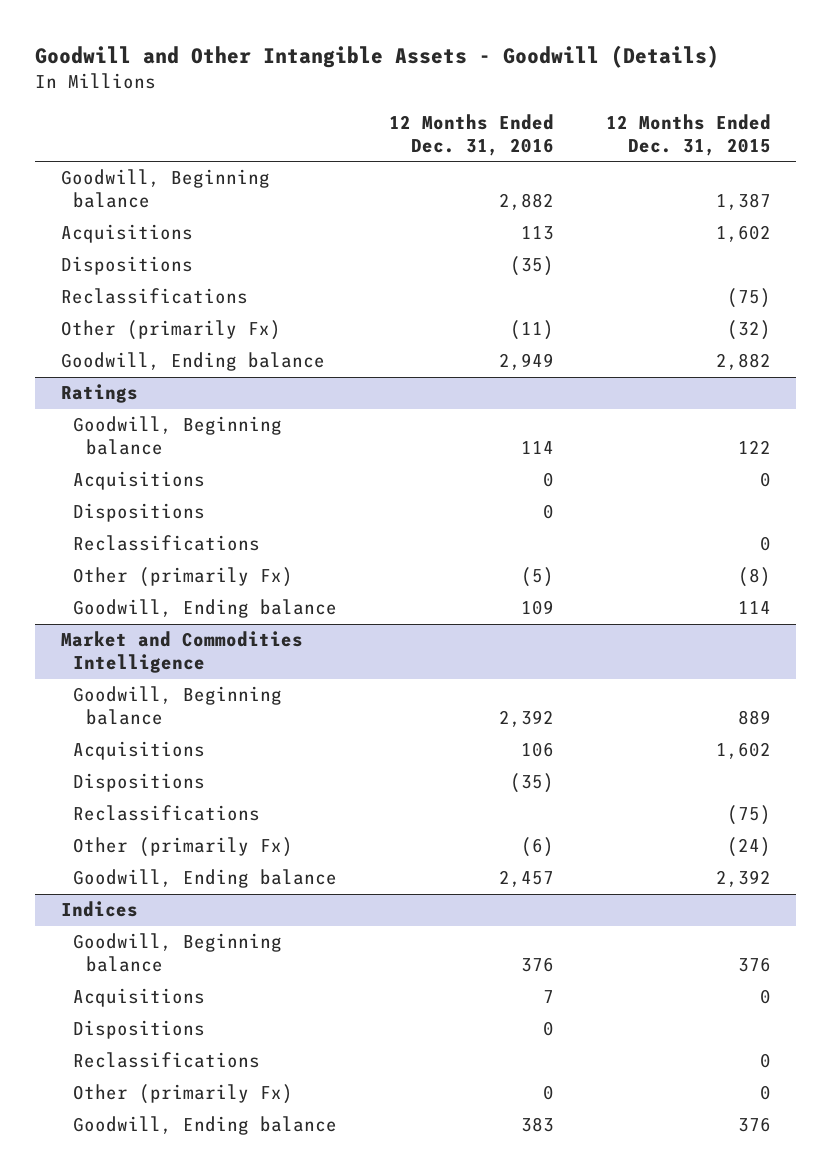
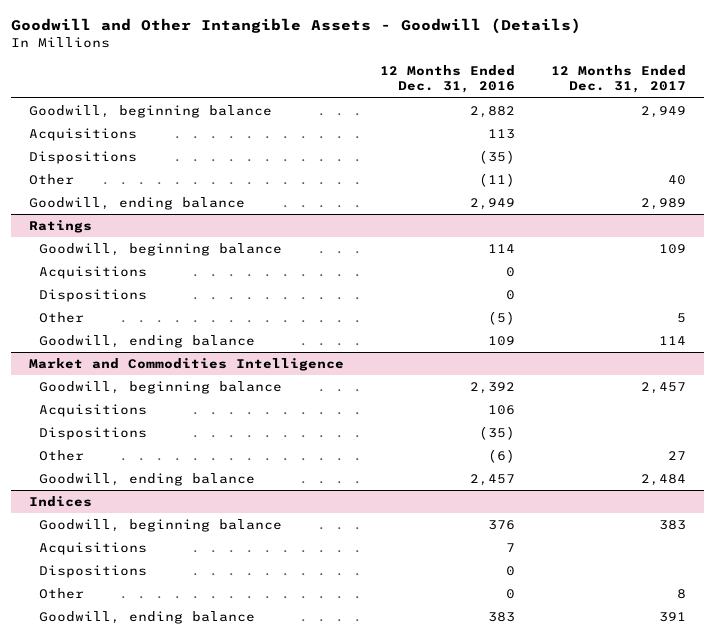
- | 12 Months Ended Dec. 31, 2016 | 12 Months Ended Dec. 31, 2015
+ | 12 Months Ended Dec. 31, 2016 | 12 Months Ended Dec. 31, 2017
- Goodwill, Beginning balance | 2,882 | 1,387
+ Goodwill, beginning balance | 2,882 | 2,949
- Reclassifications | | (75)
- Other (primarily Fx) | (11) | (32)
- Goodwill, Ending balance | 2,949 | 2,882
+ Other | (11) | 40
+ Goodwill, ending balance | 2,949 | 2,989
@ Ratings
- Goodwill, Beginning balance | 114 | 122
+ Goodwill, beginning balance | 114 | 109
- Reclassifications | | 0
- Other (primarily Fx) | (5) | (8)
- Goodwill, Ending balance | 109 | 114
+ Other | (5) | 5
+ Goodwill, ending balance | 109 | 114
@ Market and Commodities Intelligence
- Goodwill, Beginning balance | 2,392 | 889
+ Goodwill, beginning balance | 2,392 | 2,457
- Reclassifications | | (75)
- Other (primarily Fx) | (6) | (24)
- Goodwill, Ending balance | 2,457 | 2,392
+ Other | (6) | 27
+ Goodwill, ending balance | 2,457 | 2,484
@ Indices
- Goodwill, Beginning balance | 376 | 376
+ Goodwill, beginning balance | 376 | 383
- Reclassifications | | 0
- Other (primarily Fx) | 0 | 0
- Goodwill, Ending balance | 383 | 376
+ Other | 0 | 8
+ Goodwill, ending balance | 383 | 391

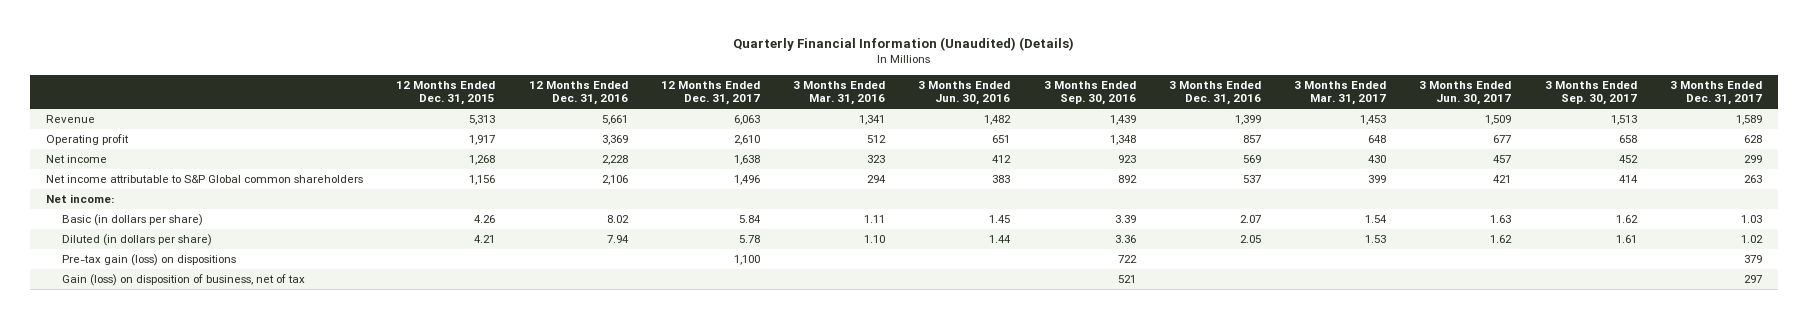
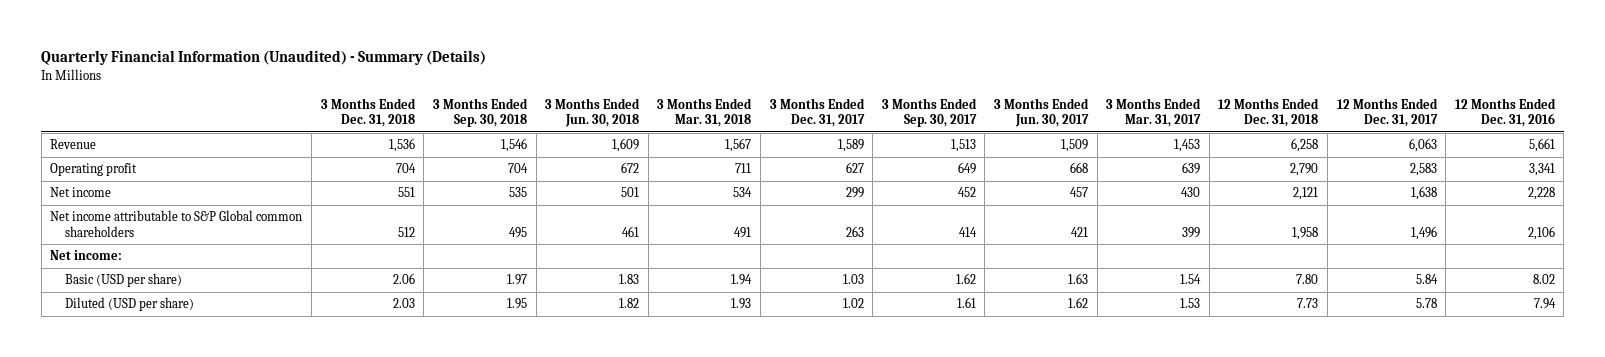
- Quarterly Financial Information (Unaudited) (Details)
+ Quarterly Financial Information (Unaudited) - Summary (Details)
- | 12 Months Ended Dec. 31, 2015 | 12 Months Ended Dec. 31, 2016 | 12 Months Ended Dec. 31, 2017 | 3 Months Ended Mar. 31, 2016 | 3 Months Ended Jun. 30, 2016 | 3 Months Ended Sep. 30, 2016 | 3 Months Ended Dec. 31, 2016 | 3 Months Ended Mar. 31, 2017 | 3 Months Ended Jun. 30, 2017 | 3 Months Ended Sep. 30, 2017 | 3 Months Ended Dec. 31, 2017
+ | 3 Months Ended Dec. 31, 2018 | 3 Months Ended Sep. 30, 2018 | 3 Months Ended Jun. 30, 2018 | 3 Months Ended Mar. 31, 2018 | 3 Months Ended Dec. 31, 2017 | 3 Months Ended Sep. 30, 2017 | 3 Months Ended Jun. 30, 2017 | 3 Months Ended Mar. 31, 2017 | 12 Months Ended Dec. 31, 2018 | 12 Months Ended Dec. 31, 2017 | 12 Months Ended Dec. 31, 2016
- Operating profit | 1,917 | 3,369 | 2,610 | 512 | 651 | 1,348 | 857 | 648 | 677 | 658 | 628
+ Operating profit | 704 | 704 | 672 | 711 | 627 | 649 | 668 | 639 | 2,790 | 2,583 | 3,341
- Basic (in dollars per share) | 4.26 | 8.02 | 5.84 | 1.11 | 1.45 | 3.39 | 2.07 | 1.54 | 1.63 | 1.62 | 1.03
- Diluted (in dollars per share) | 4.21 | 7.94 | 5.78 | 1.10 | 1.44 | 3.36 | 2.05 | 1.53 | 1.62 | 1.61 | 1.02
- Pre-tax gain (loss) on dispositions | | | 1,100 | | | 722 | | | | | 379
- Gain (loss) on disposition of business, net of tax | | | | | | 521 | | | | | 297
+ Basic (USD per share) | 2.06 | 1.97 | 1.83 | 1.94 | 1.03 | 1.62 | 1.63 | 1.54 | 7.80 | 5.84 | 8.02
+ Diluted (USD per share) | 2.03 | 1.95 | 1.82 | 1.93 | 1.02 | 1.61 | 1.62 | 1.53 | 7.73 | 5.78 | 7.94

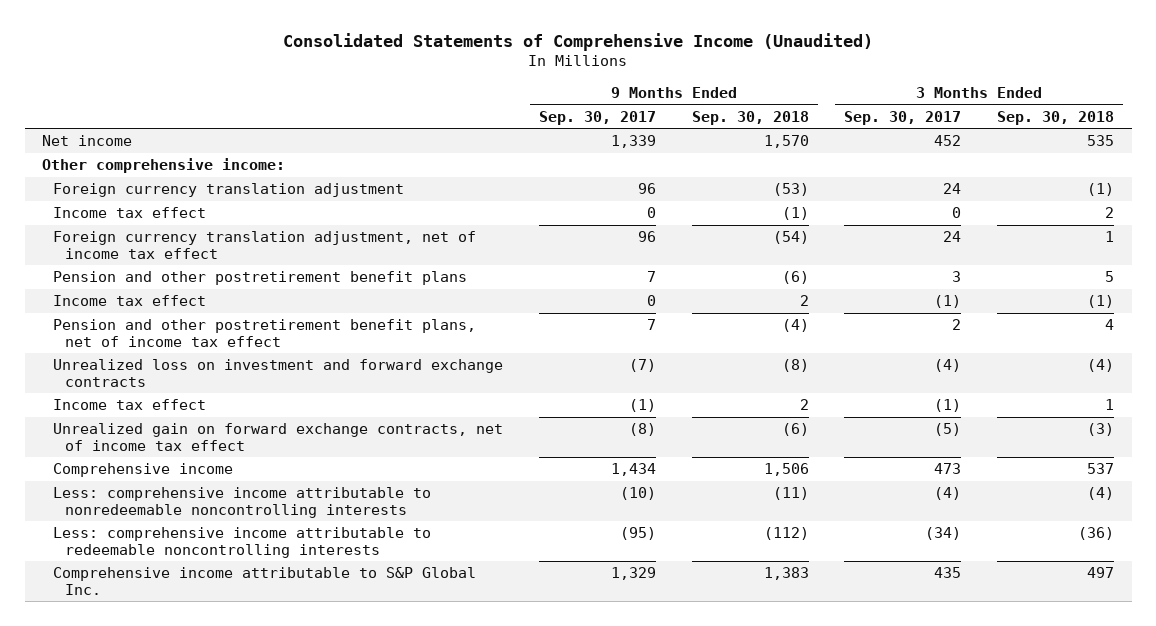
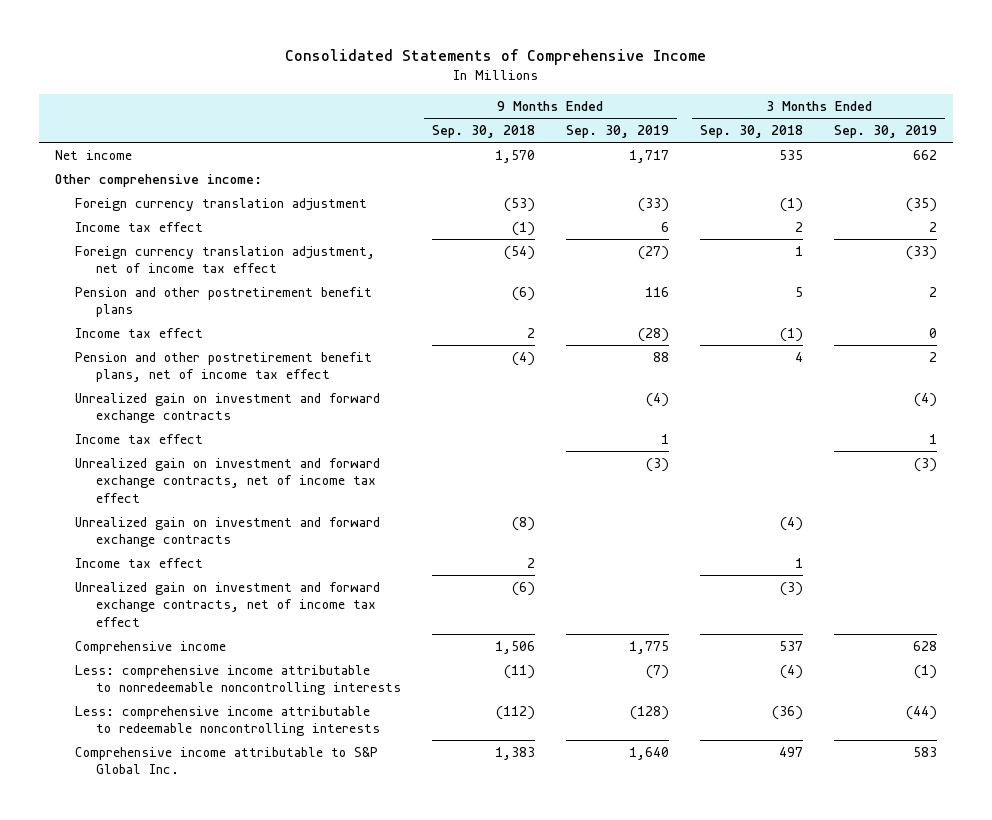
- Consolidated Statements of Comprehensive Income (Unaudited)
+ Consolidated Statements of Comprehensive Income
- | 9 Months Ended Sep. 30, 2017 | 9 Months Ended Sep. 30, 2018 | 3 Months Ended Sep. 30, 2017 | 3 Months Ended Sep. 30, 2018
+ | 9 Months Ended Sep. 30, 2018 | 9 Months Ended Sep. 30, 2019 | 3 Months Ended Sep. 30, 2018 | 3 Months Ended Sep. 30, 2019
- Unrealized loss on investment and forward exchange contracts | (7) | (8) | (4) | (4)
+ Unrealized gain on investment and forward exchange contracts | | (4) | | (4)
+ Income tax effect | | 1 | | 1
+ Unrealized gain on investment and forward exchange contracts, net of income tax effect | | (3) | | (3)
+ Unrealized gain on investment and forward exchange contracts | (8) | | (4) |
- Unrealized gain on forward exchange contracts, net of income tax effect | (8) | (6) | (5) | (3)
+ Unrealized gain on investment and forward exchange contracts, net of income tax effect | (6) | | (3) |

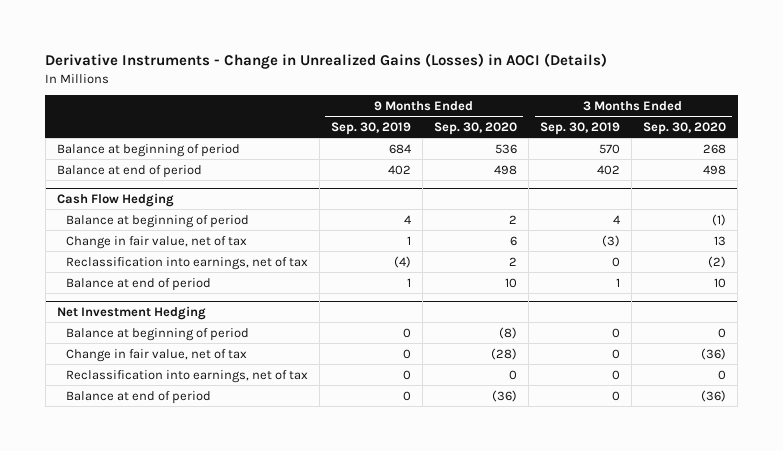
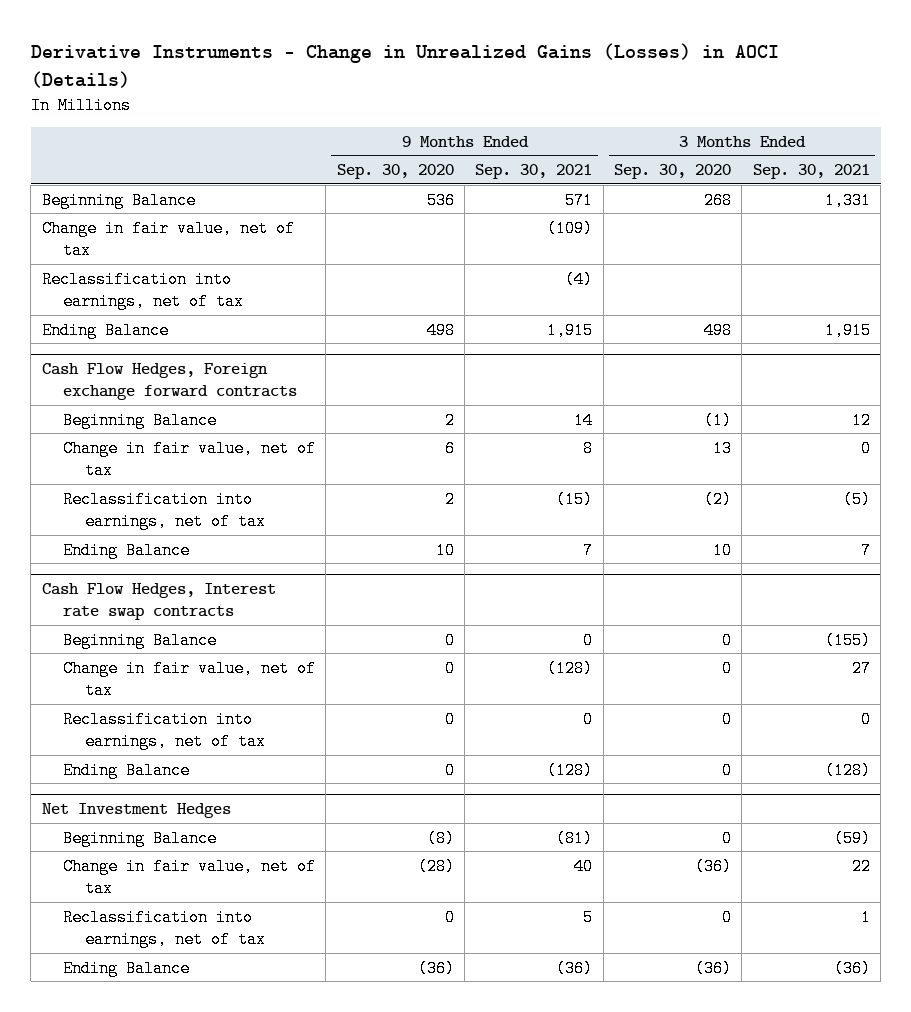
- | 9 Months Ended Sep. 30, 2019 | 9 Months Ended Sep. 30, 2020 | 3 Months Ended Sep. 30, 2019 | 3 Months Ended Sep. 30, 2020
+ | 9 Months Ended Sep. 30, 2020 | 9 Months Ended Sep. 30, 2021 | 3 Months Ended Sep. 30, 2020 | 3 Months Ended Sep. 30, 2021
- Balance at beginning of period | 684 | 536 | 570 | 268
- Balance at end of period | 402 | 498 | 402 | 498
- Cash Flow Hedging
- Balance at beginning of period | 4 | 2 | 4 | (1)
+ Beginning Balance | 536 | 571 | 268 | 1,331
+ Change in fair value, net of tax | | (109) | |
+ Reclassification into earnings, net of tax | | (4) | |
+ Ending Balance | 498 | 1,915 | 498 | 1,915
+ Cash Flow Hedges, Foreign exchange forward contracts
+ Beginning Balance | 2 | 14 | (1) | 12
- Balance at end of period | 1 | 10 | 1 | 10
- Net Investment Hedging
- Balance at beginning of period | 0 | (8) | 0 | 0
+ Ending Balance | 10 | 7 | 10 | 7
+ Cash Flow Hedges, Interest rate swap contracts
+ Beginning Balance | 0 | 0 | 0 | (155)
+ Change in fair value, net of tax | 0 | (128) | 0 | 27
+ Reclassification into earnings, net of tax | 0 | 0 | 0 | 0
+ Ending Balance | 0 | (128) | 0 | (128)
+ Net Investment Hedges
+ Beginning Balance | (8) | (81) | 0 | (59)
- Balance at end of period | 0 | (36) | 0 | (36)
+ Ending Balance | (36) | (36) | (36) | (36)

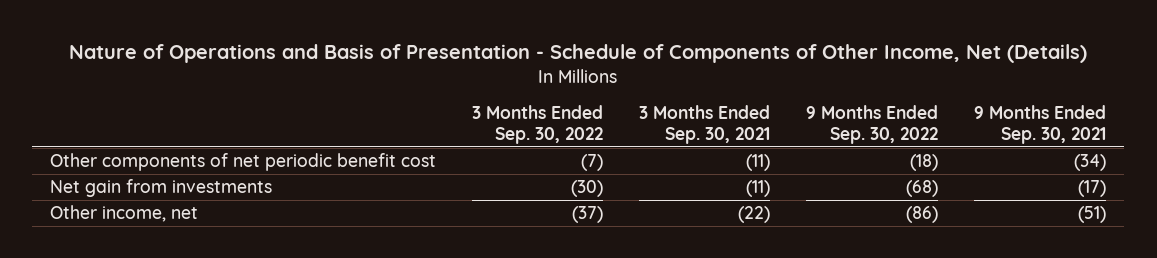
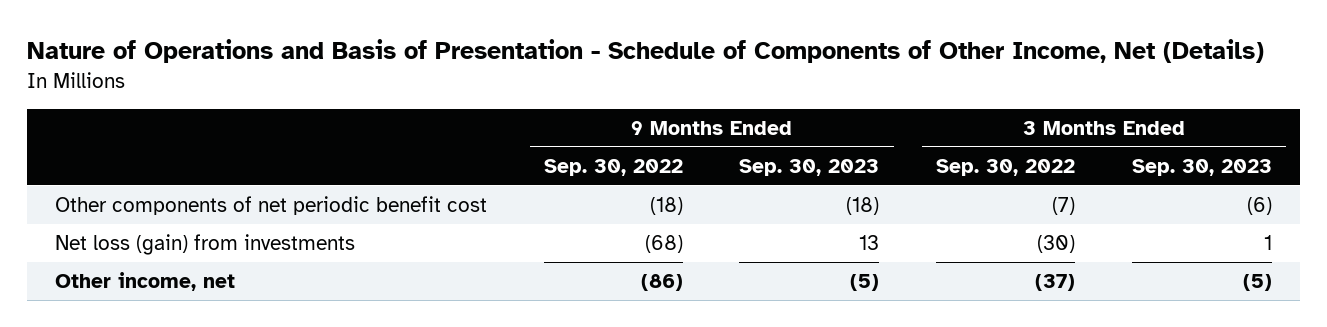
- | 3 Months Ended Sep. 30, 2022 | 3 Months Ended Sep. 30, 2021 | 9 Months Ended Sep. 30, 2022 | 9 Months Ended Sep. 30, 2021
+ | 9 Months Ended Sep. 30, 2022 | 9 Months Ended Sep. 30, 2023 | 3 Months Ended Sep. 30, 2022 | 3 Months Ended Sep. 30, 2023
- Net gain from investments | (30) | (11) | (68) | (17)
+ Net loss (gain) from investments | (68) | 13 | (30) | 1

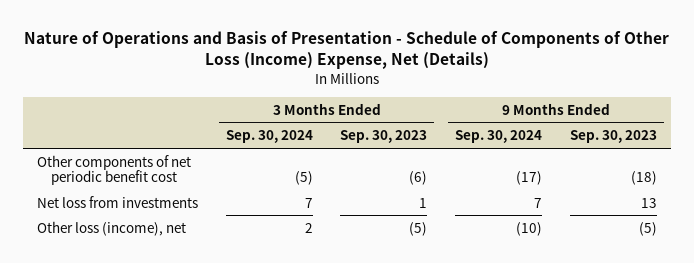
- Nature of Operations and Basis of Presentation - Schedule of Components of Other Income, Net (Details)
+ Nature of Operations and Basis of Presentation - Schedule of Components of Other Loss (Income) Expense, Net (Details)
- | 9 Months Ended Sep. 30, 2022 | 9 Months Ended Sep. 30, 2023 | 3 Months Ended Sep. 30, 2022 | 3 Months Ended Sep. 30, 2023
+ | 3 Months Ended Sep. 30, 2024 | 3 Months Ended Sep. 30, 2023 | 9 Months Ended Sep. 30, 2024 | 9 Months Ended Sep. 30, 2023
- Net loss (gain) from investments | (68) | 13 | (30) | 1
- Other income, net | (86) | (5) | (37) | (5)
+ Net loss from investments | 7 | 1 | 7 | 13
+ Other loss (income), net | 2 | (5) | (10) | (5)

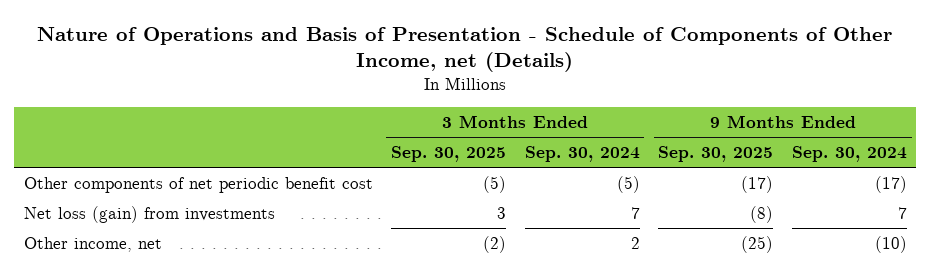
- Nature of Operations and Basis of Presentation - Schedule of Components of Other Loss (Income) Expense, Net (Details)
+ Nature of Operations and Basis of Presentation - Schedule of Components of Other Income, net (Details)
- | 3 Months Ended Sep. 30, 2024 | 3 Months Ended Sep. 30, 2023 | 9 Months Ended Sep. 30, 2024 | 9 Months Ended Sep. 30, 2023
+ | 3 Months Ended Sep. 30, 2025 | 3 Months Ended Sep. 30, 2024 | 9 Months Ended Sep. 30, 2025 | 9 Months Ended Sep. 30, 2024
- Net loss from investments | 7 | 1 | 7 | 13
- Other loss (income), net | 2 | (5) | (10) | (5)
+ Net loss (gain) from investments | 3 | 7 | (8) | 7
+ Other income, net | (2) | 2 | (25) | (10)

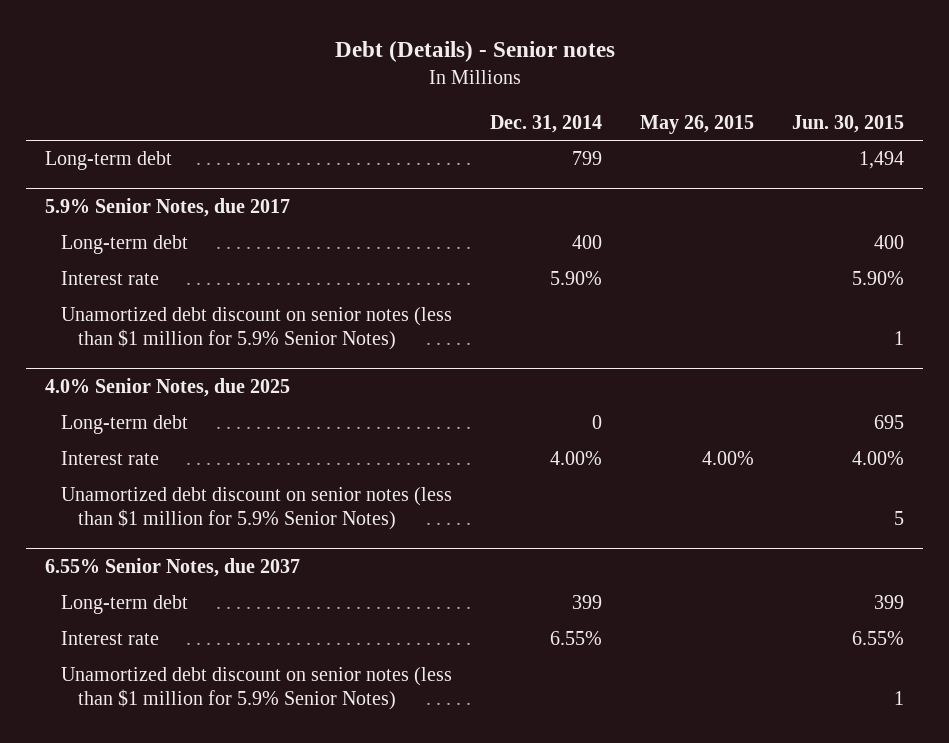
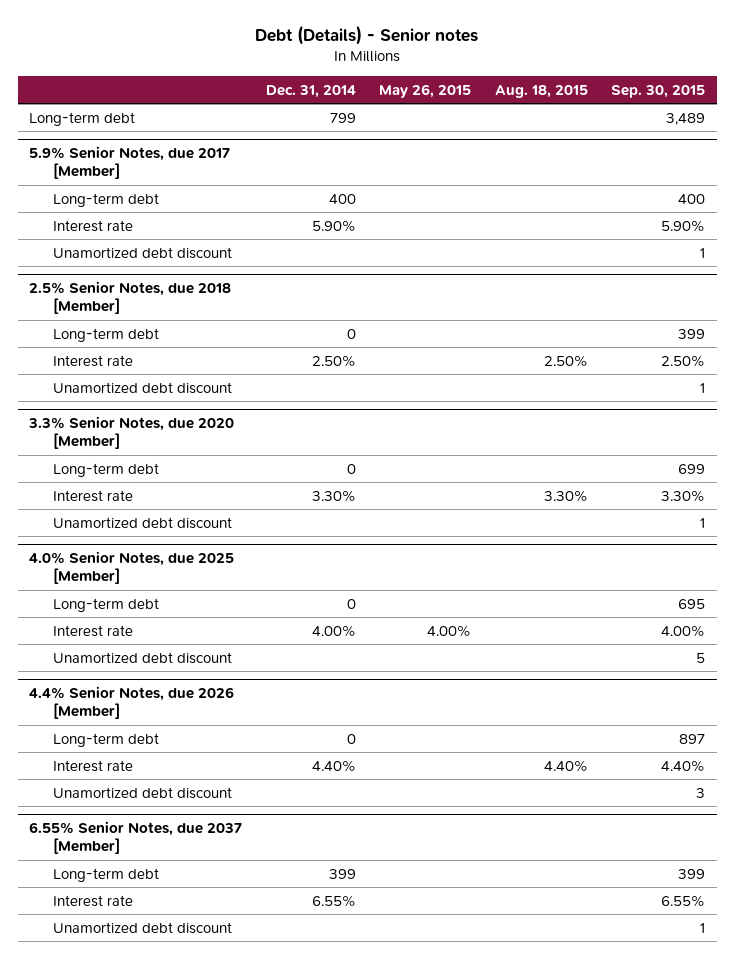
- | Dec. 31, 2014 | May 26, 2015 | Jun. 30, 2015
+ | Dec. 31, 2014 | May 26, 2015 | Aug. 18, 2015 | Sep. 30, 2015
- 5.9% Senior Notes, due 2017
+ 5.9% Senior Notes, due 2017 [Member]
- Unamortized debt discount on senior notes (less than $1 million for 5.9% Senior Notes) | | | 1
- 4.0% Senior Notes, due 2025
+ Unamortized debt discount | | | | 1
+ 2.5% Senior Notes, due 2018 [Member]
+ Interest rate | 2.50% | | 2.50% | 2.50%
+ Unamortized debt discount | | | | 1
+ 3.3% Senior Notes, due 2020 [Member]
+ Long-term debt | 0 | | | 699
+ Interest rate | 3.30% | | 3.30% | 3.30%
+ Unamortized debt discount | | | | 1
+ 4.0% Senior Notes, due 2025 [Member]
+ Long-term debt | 0 | | | 695
- Unamortized debt discount on senior notes (less than $1 million for 5.9% Senior Notes) | | | 5
- 6.55% Senior Notes, due 2037
+ Unamortized debt discount | | | | 5
+ 4.4% Senior Notes, due 2026 [Member]
+ Long-term debt | 0 | | | 897
+ Interest rate | 4.40% | | 4.40% | 4.40%
+ Unamortized debt discount | | | | 3
+ 6.55% Senior Notes, due 2037 [Member]
- Unamortized debt discount on senior notes (less than $1 million for 5.9% Senior Notes) | | | 1
+ Unamortized debt discount | | | | 1

